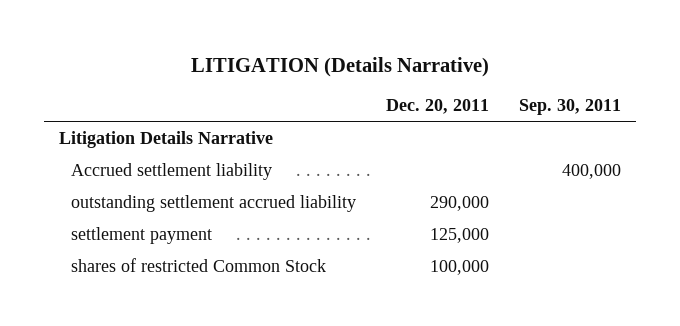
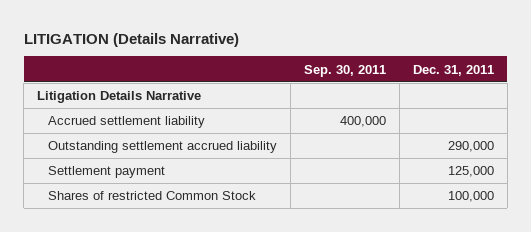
- | Dec. 20, 2011 | Sep. 30, 2011
+ | Sep. 30, 2011 | Dec. 31, 2011
- outstanding settlement accrued liability | 290,000 |
- settlement payment | 125,000 |
- shares of restricted Common Stock | 100,000 |
+ Outstanding settlement accrued liability | | 290,000
+ Settlement payment | | 125,000
+ Shares of restricted Common Stock | | 100,000

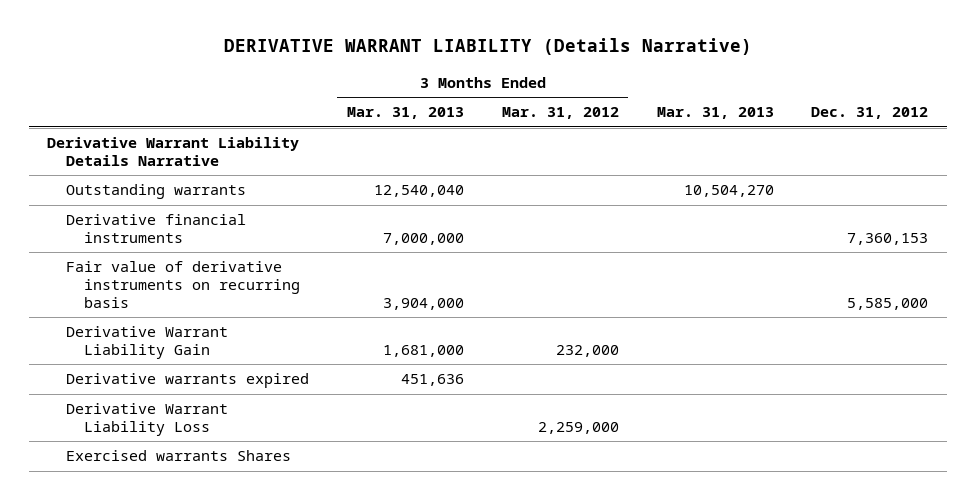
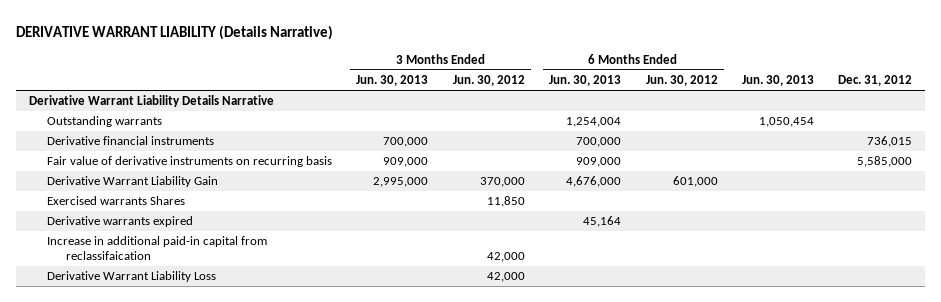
- | 3 Months Ended Mar. 31, 2013 | 3 Months Ended Mar. 31, 2012 | Mar. 31, 2013 | Dec. 31, 2012
+ | 3 Months Ended Jun. 30, 2013 | 3 Months Ended Jun. 30, 2012 | 6 Months Ended Jun. 30, 2013 | 6 Months Ended Jun. 30, 2012 | Jun. 30, 2013 | Dec. 31, 2012
- Derivative financial instruments | 7,000,000 | | | 7,360,153
+ Derivative financial instruments | 700,000 | | 700,000 | | | 736,015
moved up: Exercised warrants Shares | | 11,850 | | | |
+ Increase in additional paid-in capital from reclassifaication | | 42,000 | | | |

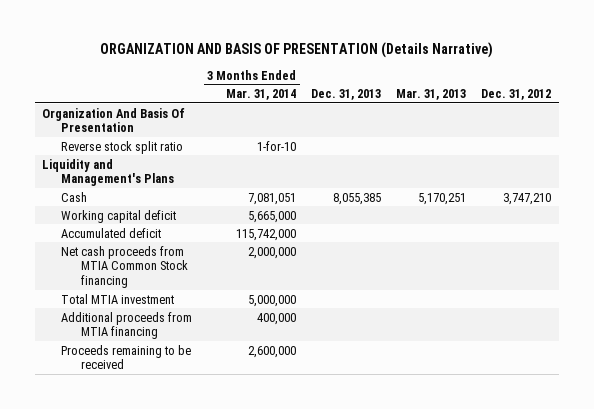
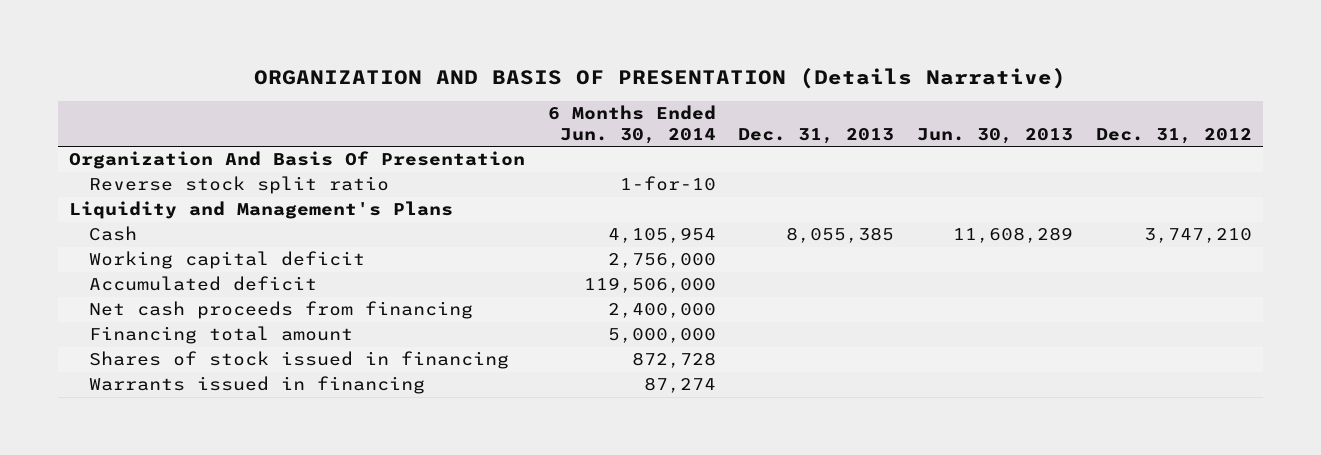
- | 3 Months Ended Mar. 31, 2014 | Dec. 31, 2013 | Mar. 31, 2013 | Dec. 31, 2012
+ | 6 Months Ended Jun. 30, 2014 | Dec. 31, 2013 | Jun. 30, 2013 | Dec. 31, 2012
- Net cash proceeds from MTIA Common Stock financing | 2,000,000 | | |
- Total MTIA investment | 5,000,000 | | |
- Additional proceeds from MTIA financing | 400,000 | | |
- Proceeds remaining to be received | 2,600,000 | | |
+ Net cash proceeds from financing | 2,400,000 | | |
+ Financing total amount | 5,000,000 | | |
+ Shares of stock issued in financing | 872,728 | | |
+ Warrants issued in financing | 87,274 | | |

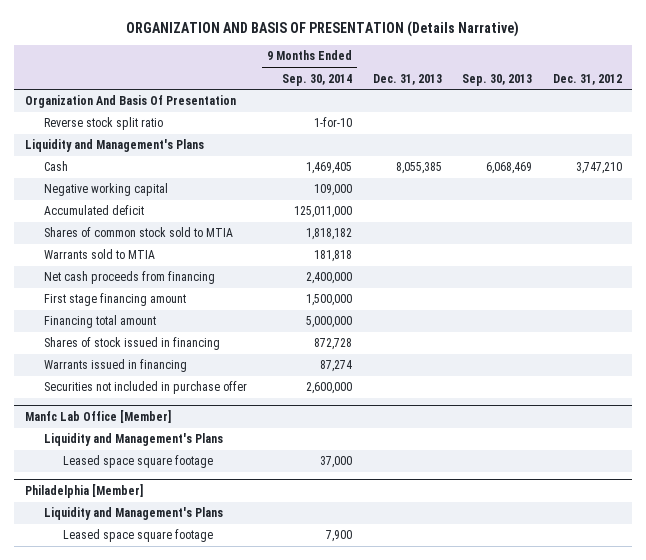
- | 6 Months Ended Jun. 30, 2014 | Dec. 31, 2013 | Jun. 30, 2013 | Dec. 31, 2012
+ | 9 Months Ended Sep. 30, 2014 | Dec. 31, 2013 | Sep. 30, 2013 | Dec. 31, 2012
- Working capital deficit | 2,756,000 | | |
+ Negative working capital | 109,000 | | |
+ Shares of common stock sold to MTIA | 1,818,182 | | |
+ Warrants sold to MTIA | 181,818 | | |
+ First stage financing amount | 1,500,000 | | |
+ Securities not included in purchase offer | 2,600,000 | | |
+ Manfc Lab Office [Member]
+ Liquidity and Management's Plans
+ Leased space square footage | 37,000 | | |
+ Philadelphia [Member]
+ Liquidity and Management's Plans
+ Leased space square footage | 7,900 | | |

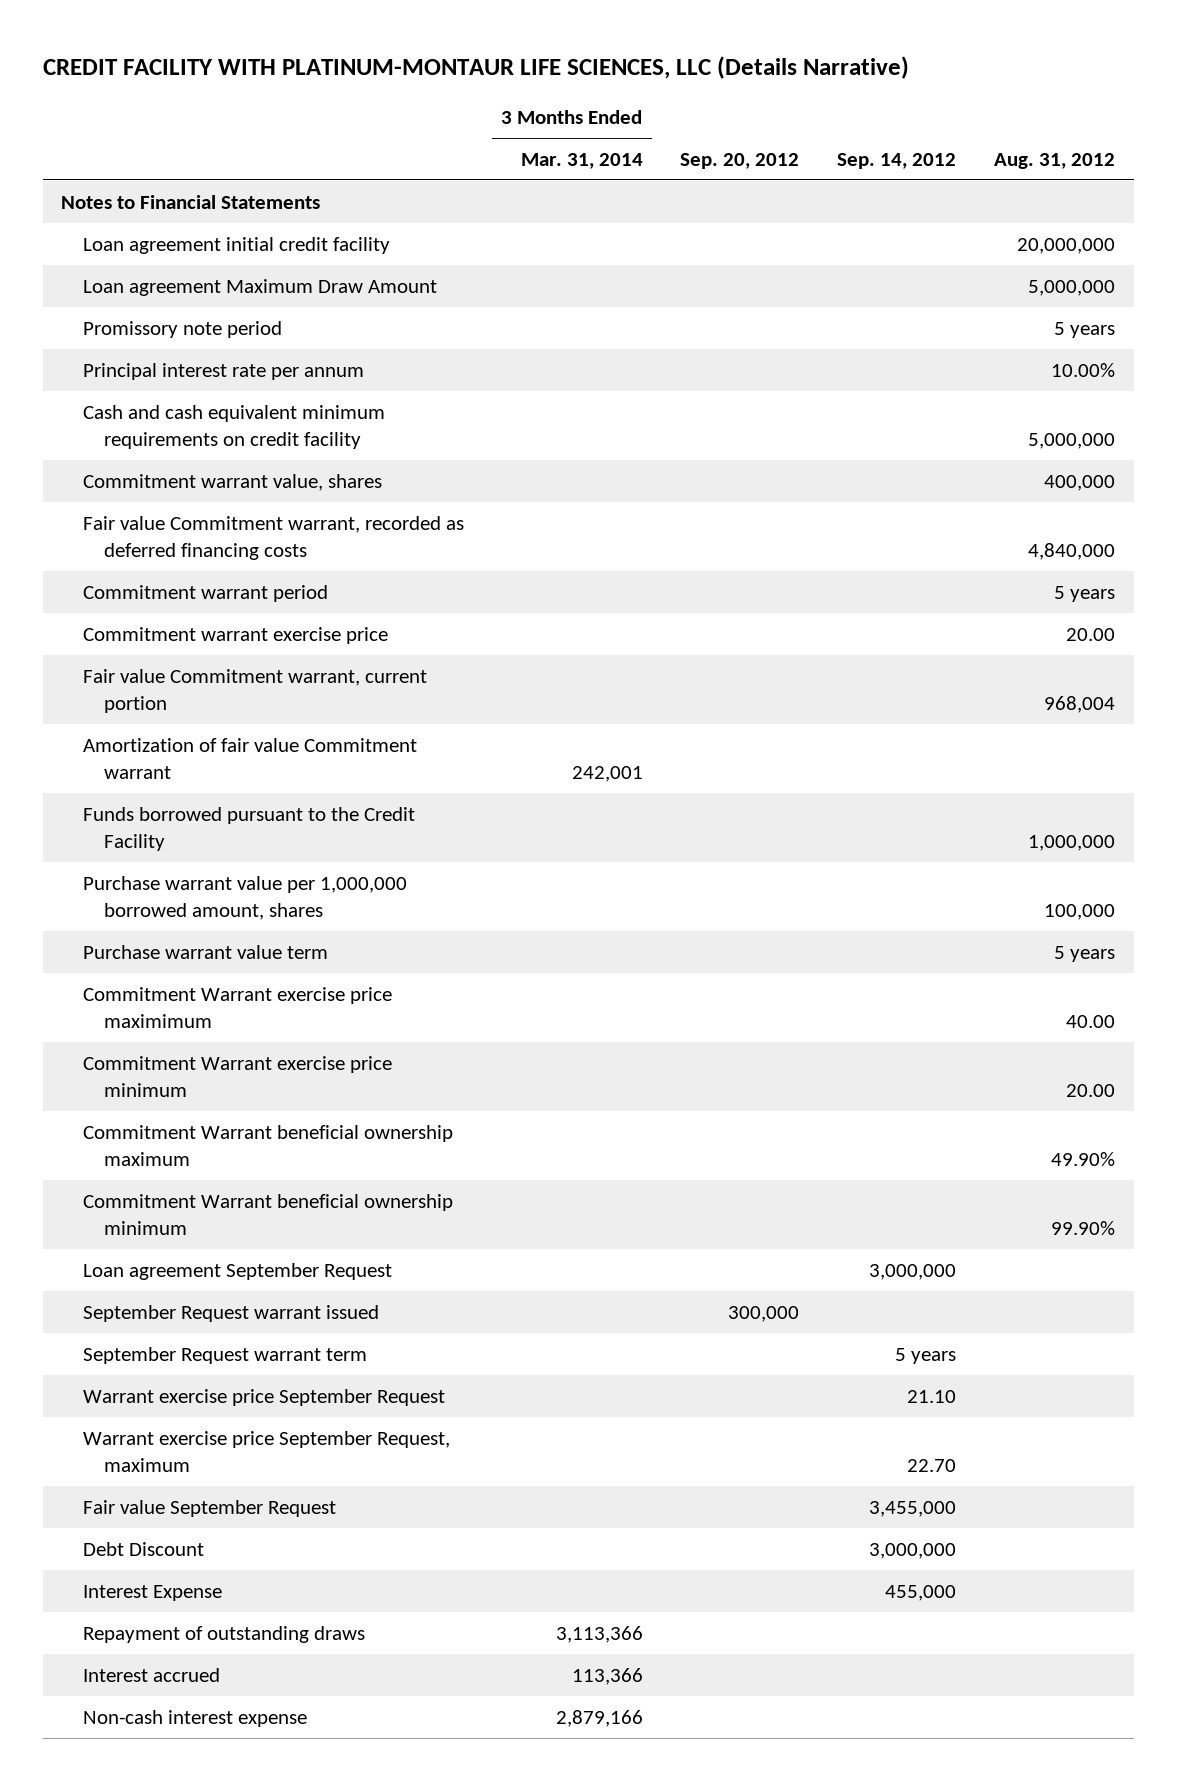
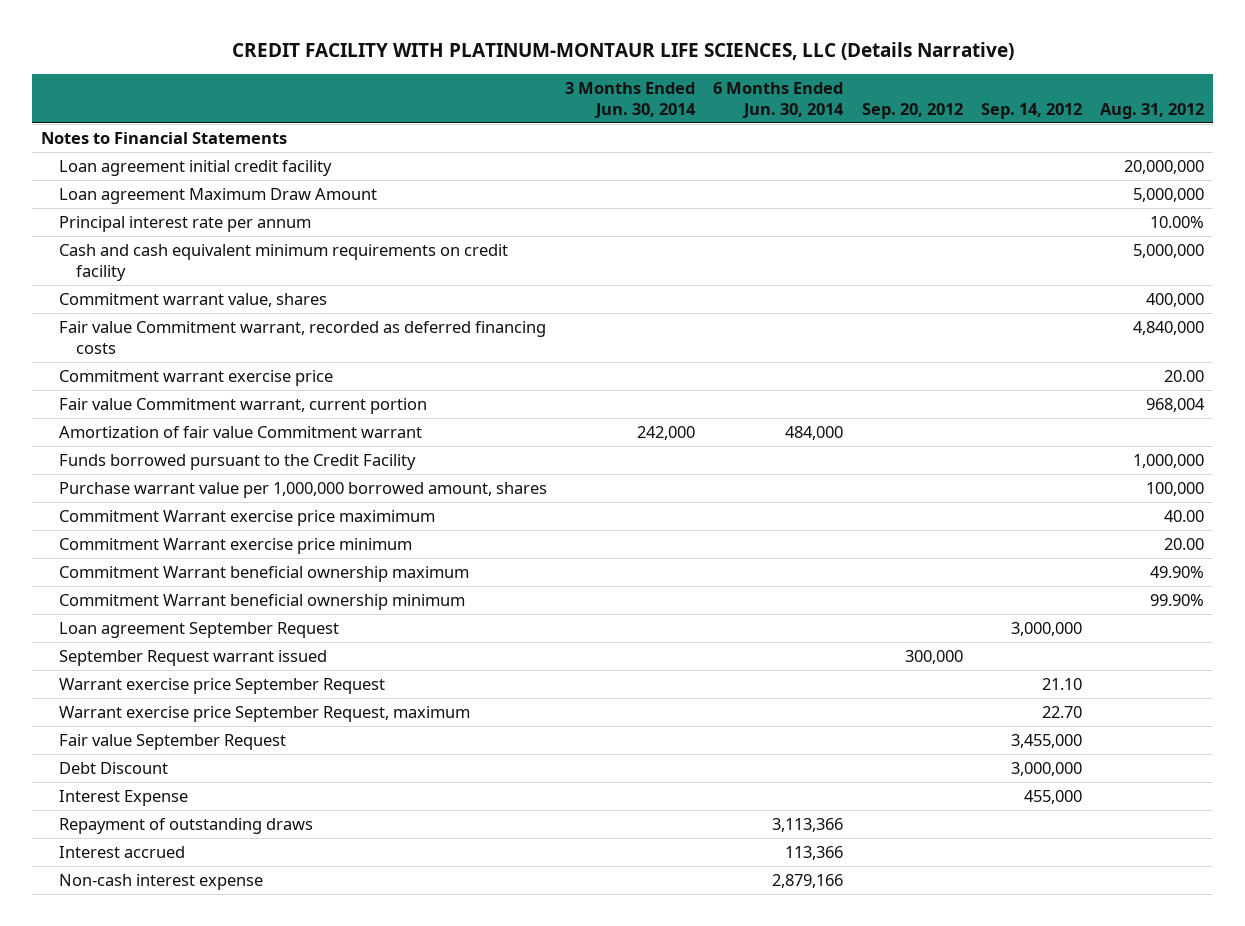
- | 3 Months Ended Mar. 31, 2014 | Sep. 20, 2012 | Sep. 14, 2012 | Aug. 31, 2012
+ | 3 Months Ended Jun. 30, 2014 | 6 Months Ended Jun. 30, 2014 | Sep. 20, 2012 | Sep. 14, 2012 | Aug. 31, 2012
- Promissory note period | | | | 5 years
- Commitment warrant period | | | | 5 years
- Purchase warrant value term | | | | 5 years
- September Request warrant term | | | 5 years |

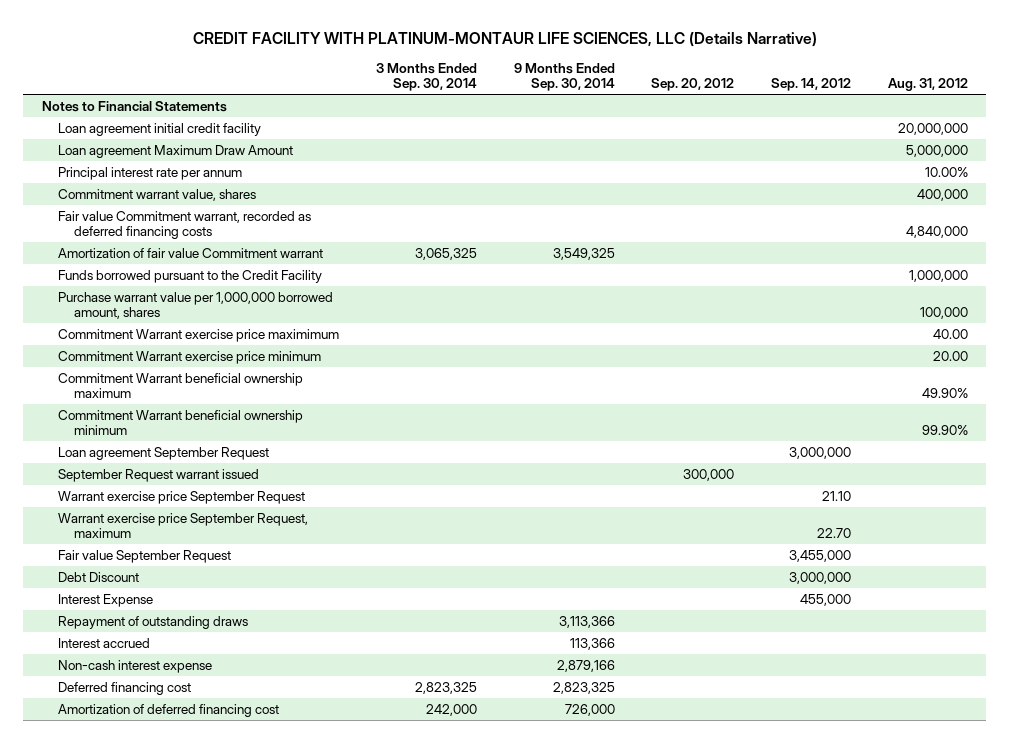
- | 3 Months Ended Jun. 30, 2014 | 6 Months Ended Jun. 30, 2014 | Sep. 20, 2012 | Sep. 14, 2012 | Aug. 31, 2012
+ | 3 Months Ended Sep. 30, 2014 | 9 Months Ended Sep. 30, 2014 | Sep. 20, 2012 | Sep. 14, 2012 | Aug. 31, 2012
- Cash and cash equivalent minimum requirements on credit facility | | | | | 5,000,000
- Commitment warrant exercise price | | | | | 20.00
- Fair value Commitment warrant, current portion | | | | | 968,004
+ Deferred financing cost | 2,823,325 | 2,823,325 | | |
+ Amortization of deferred financing cost | 242,000 | 726,000 | | |

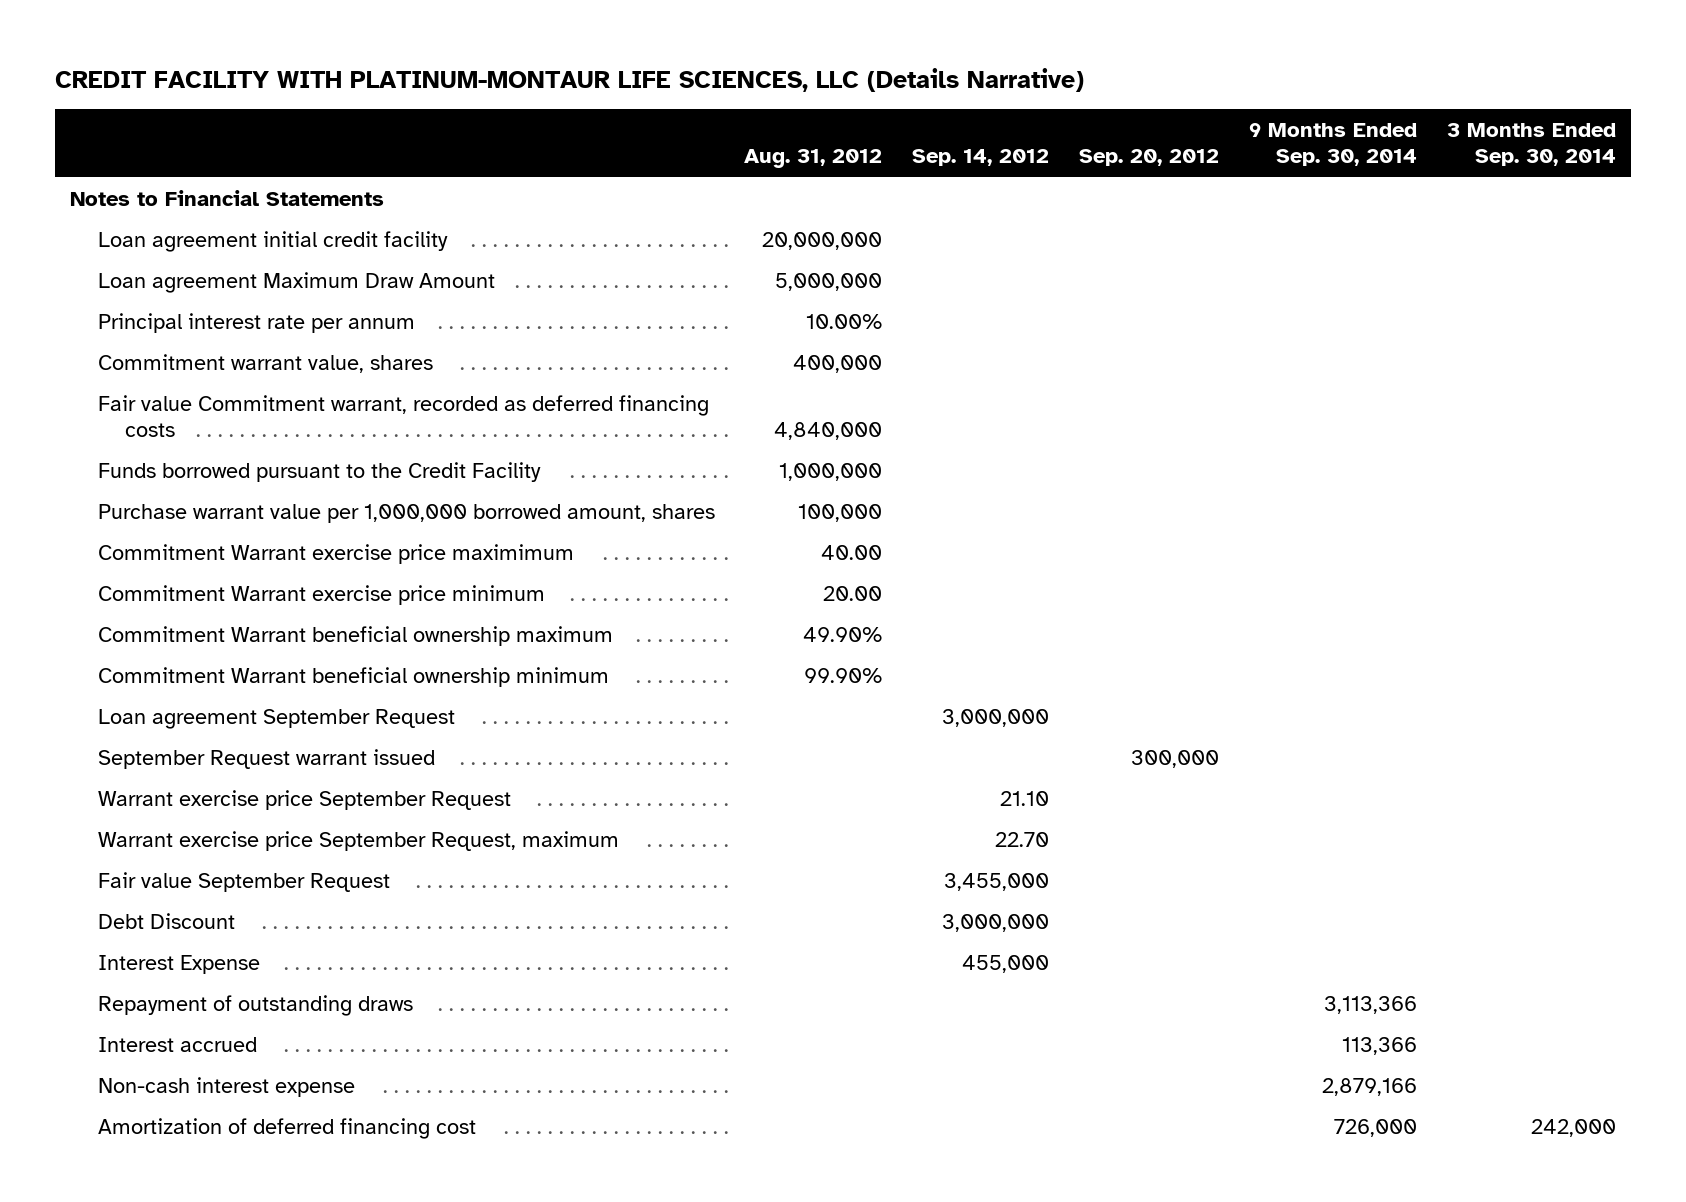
- | 3 Months Ended Sep. 30, 2014 | 9 Months Ended Sep. 30, 2014 | Sep. 20, 2012 | Sep. 14, 2012 | Aug. 31, 2012
+ | Aug. 31, 2012 | Sep. 14, 2012 | Sep. 20, 2012 | 9 Months Ended Sep. 30, 2014 | 3 Months Ended Sep. 30, 2014
- Amortization of fair value Commitment warrant | 3,065,325 | 3,549,325 | | |
- Deferred financing cost | 2,823,325 | 2,823,325 | | |

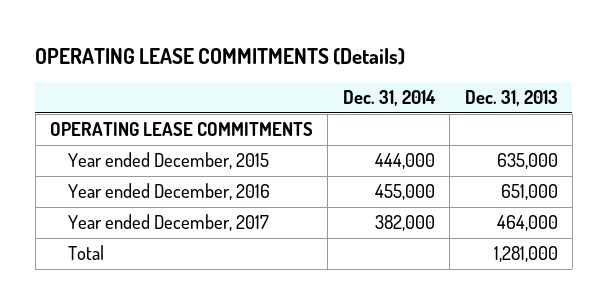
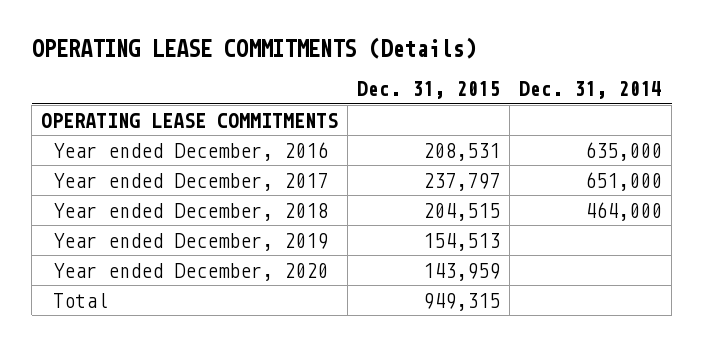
- | Dec. 31, 2014 | Dec. 31, 2013
+ | Dec. 31, 2015 | Dec. 31, 2014
- Year ended December, 2015 | 444,000 | 635,000
- Year ended December, 2016 | 455,000 | 651,000
- Year ended December, 2017 | 382,000 | 464,000
+ Year ended December, 2016 | 208,531 | 635,000
+ Year ended December, 2017 | 237,797 | 651,000
+ Year ended December, 2018 | 204,515 | 464,000
+ Year ended December, 2019 | 154,513 |
+ Year ended December, 2020 | 143,959 |

